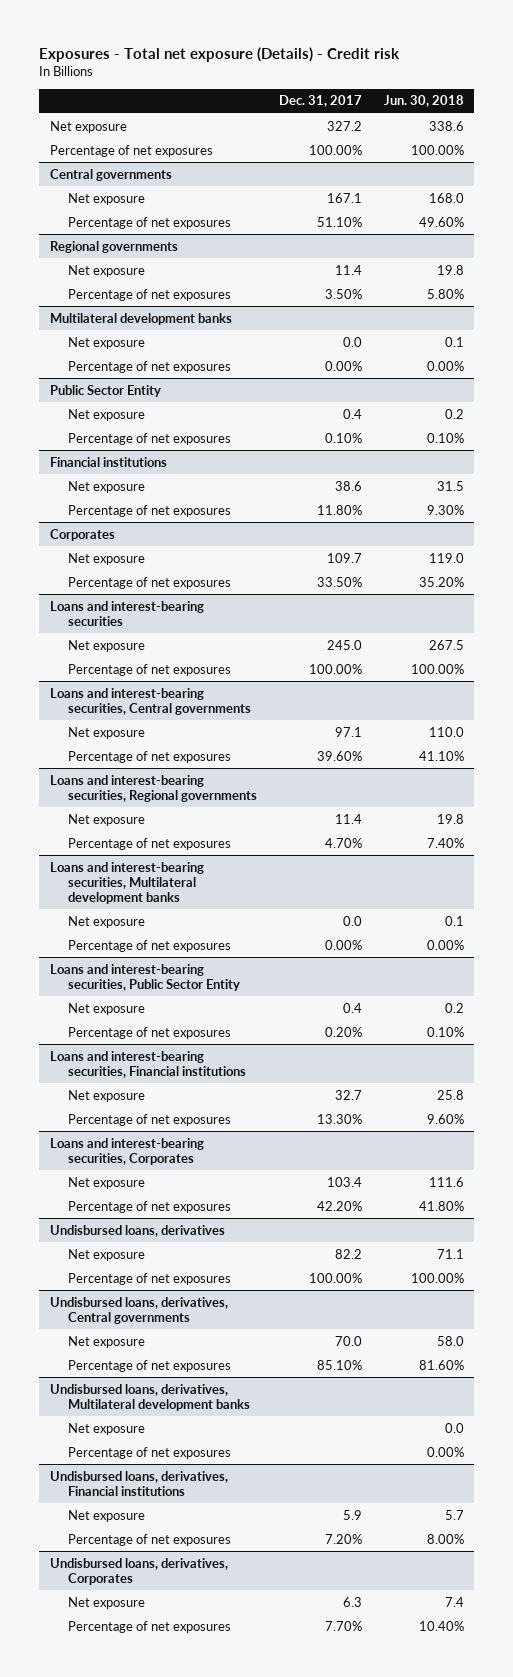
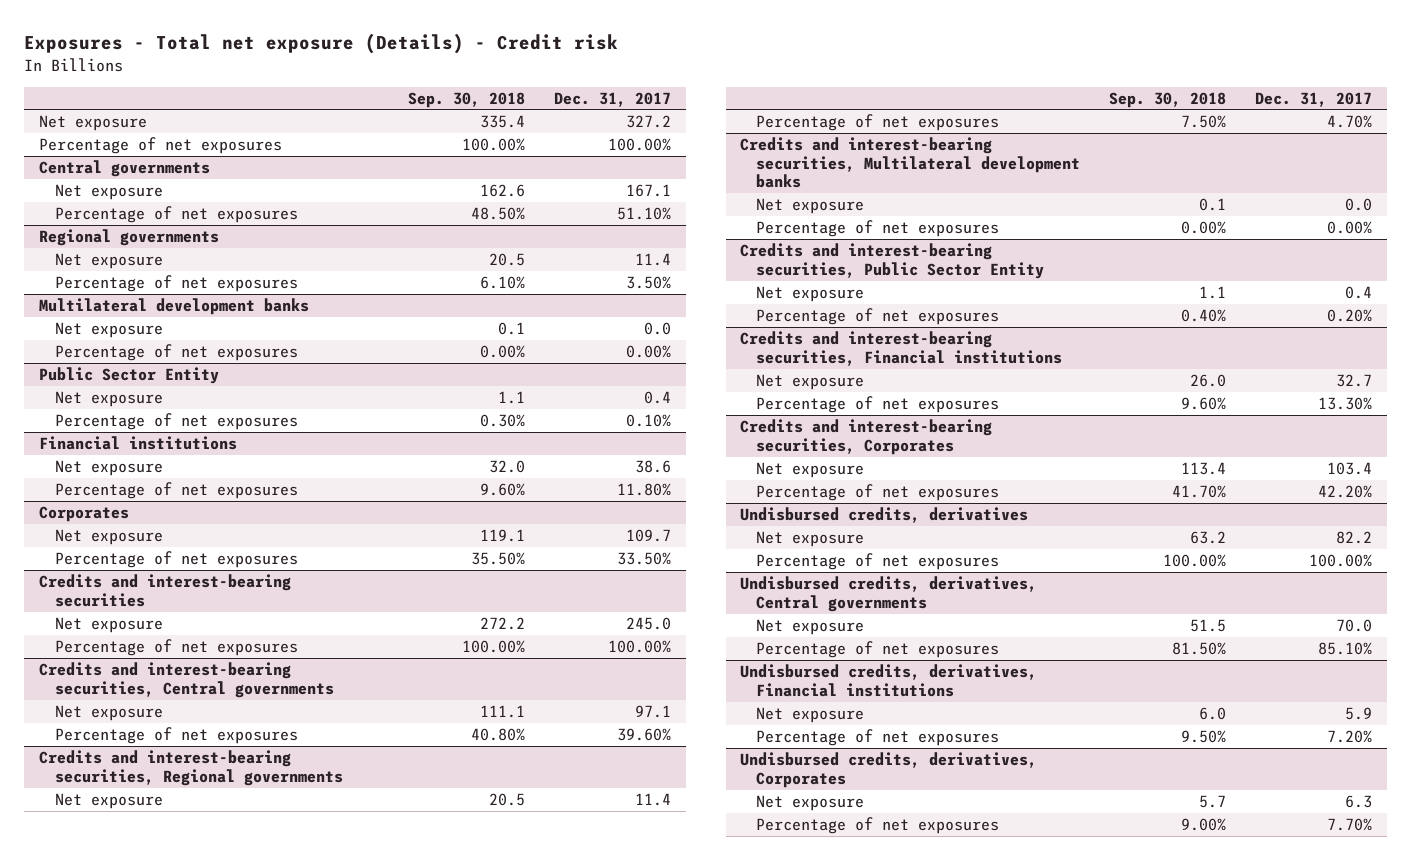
- | Dec. 31, 2017 | Jun. 30, 2018
+ | Sep. 30, 2018 | Dec. 31, 2017
- Loans and interest-bearing securities
+ Credits and interest-bearing securities
- Loans and interest-bearing securities, Central governments
+ Credits and interest-bearing securities, Central governments
- Loans and interest-bearing securities, Regional governments
+ Credits and interest-bearing securities, Regional governments
- Loans and interest-bearing securities, Multilateral development banks
+ Credits and interest-bearing securities, Multilateral development banks
- Loans and interest-bearing securities, Public Sector Entity
+ Credits and interest-bearing securities, Public Sector Entity
- Loans and interest-bearing securities, Financial institutions
+ Credits and interest-bearing securities, Financial institutions
- Loans and interest-bearing securities, Corporates
+ Credits and interest-bearing securities, Corporates
- Undisbursed loans, derivatives
+ Undisbursed credits, derivatives
- Undisbursed loans, derivatives, Central governments
+ Undisbursed credits, derivatives, Central governments
- Undisbursed loans, derivatives, Multilateral development banks
- Net exposure | | 0.0
- Percentage of net exposures | | 0.00%
- Undisbursed loans, derivatives, Financial institutions
+ Undisbursed credits, derivatives, Financial institutions
- Undisbursed loans, derivatives, Corporates
+ Undisbursed credits, derivatives, Corporates

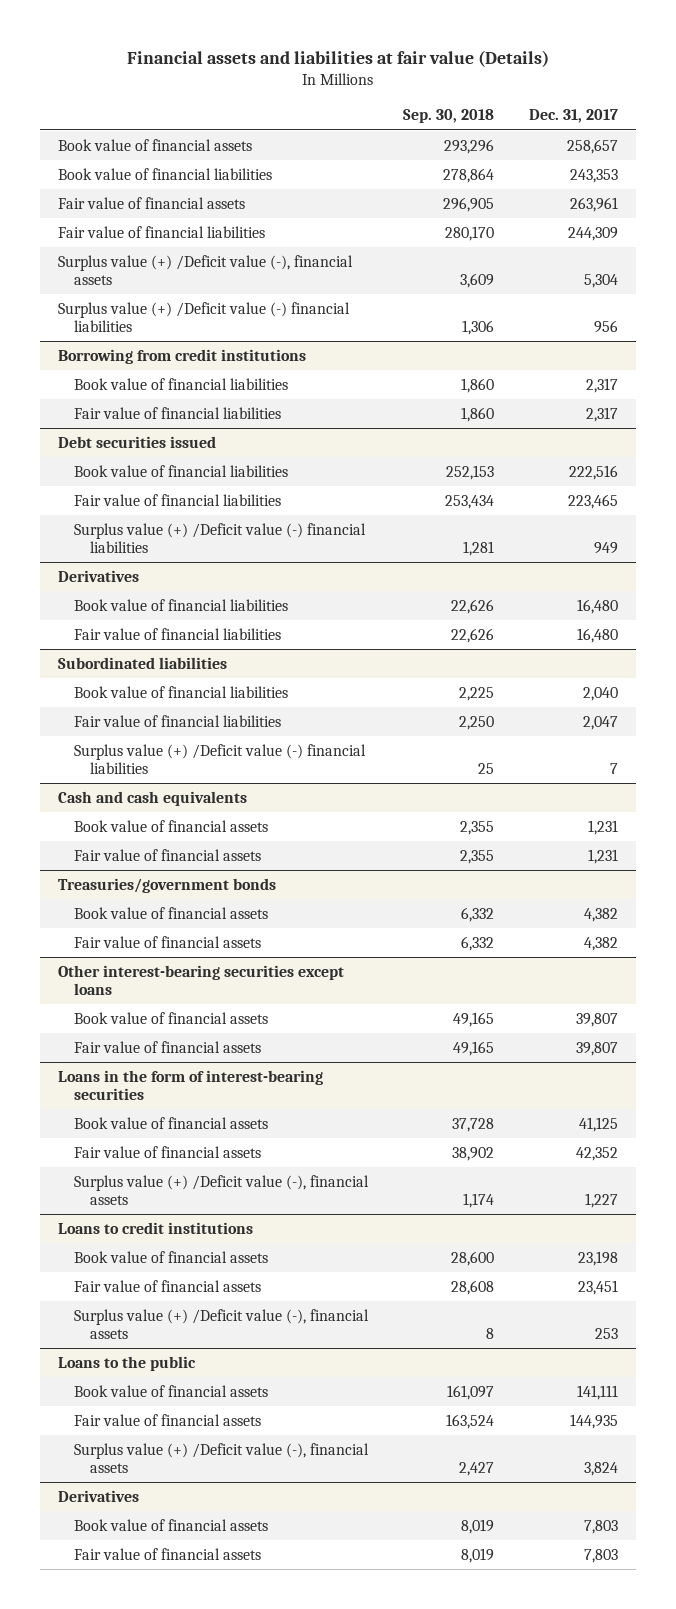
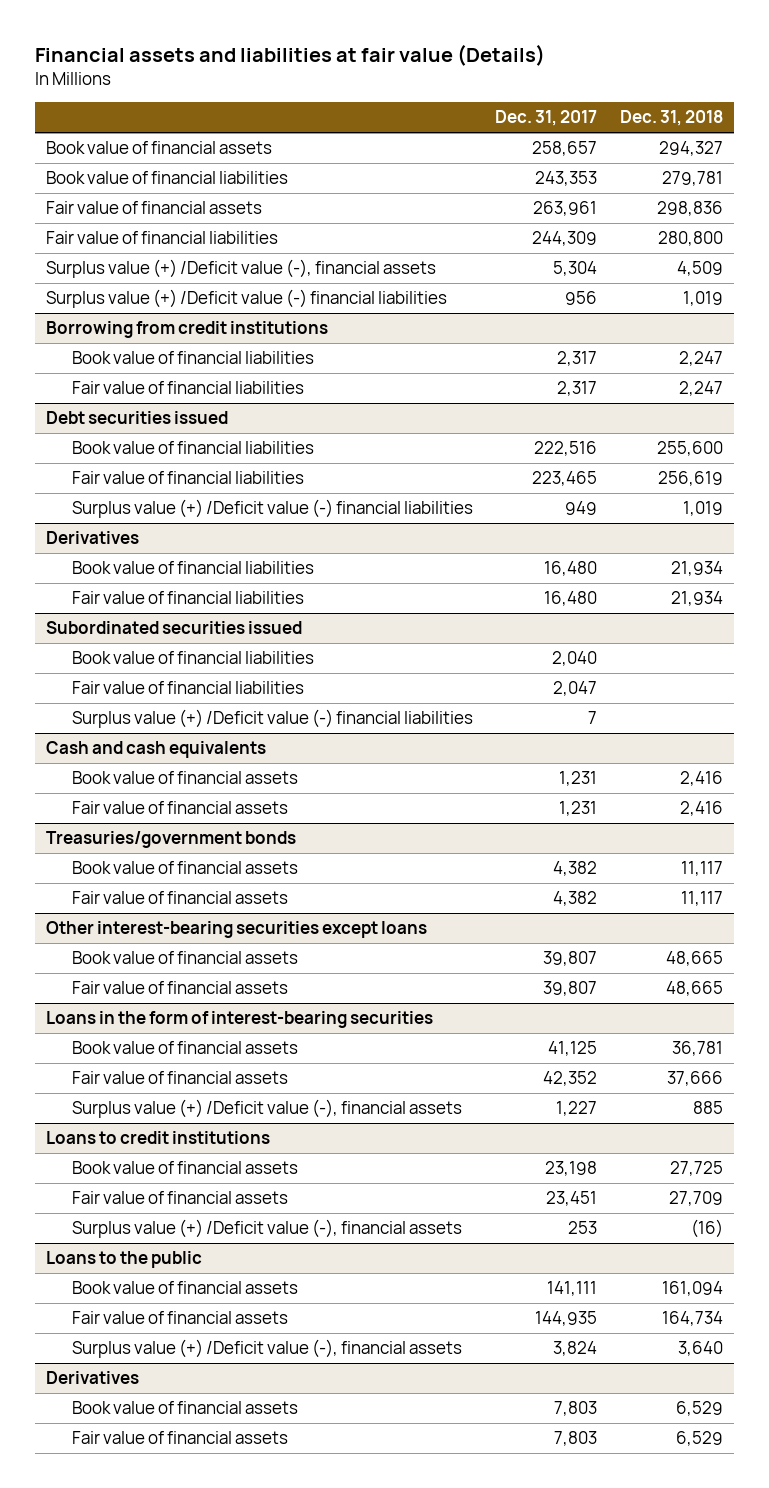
- | Sep. 30, 2018 | Dec. 31, 2017
+ | Dec. 31, 2017 | Dec. 31, 2018
- Subordinated liabilities
+ Subordinated securities issued

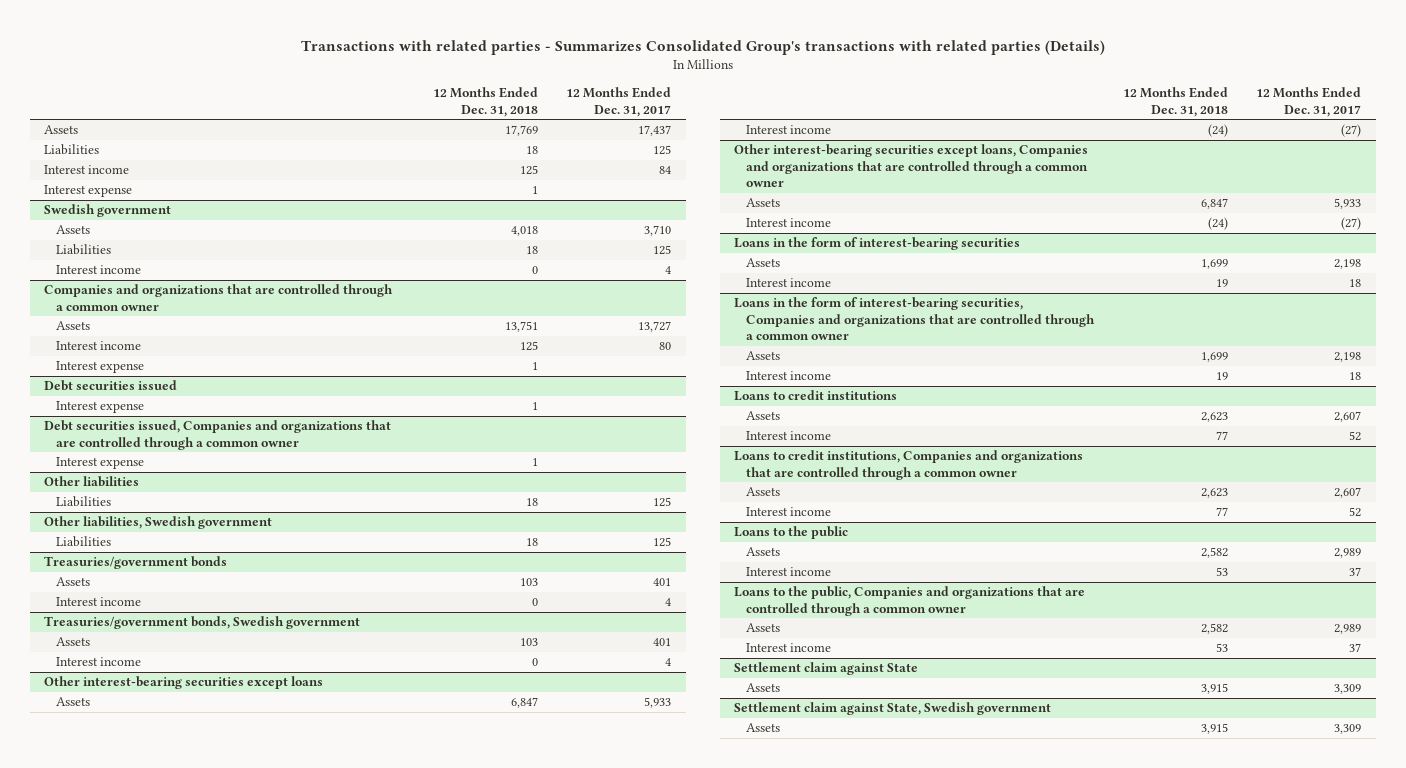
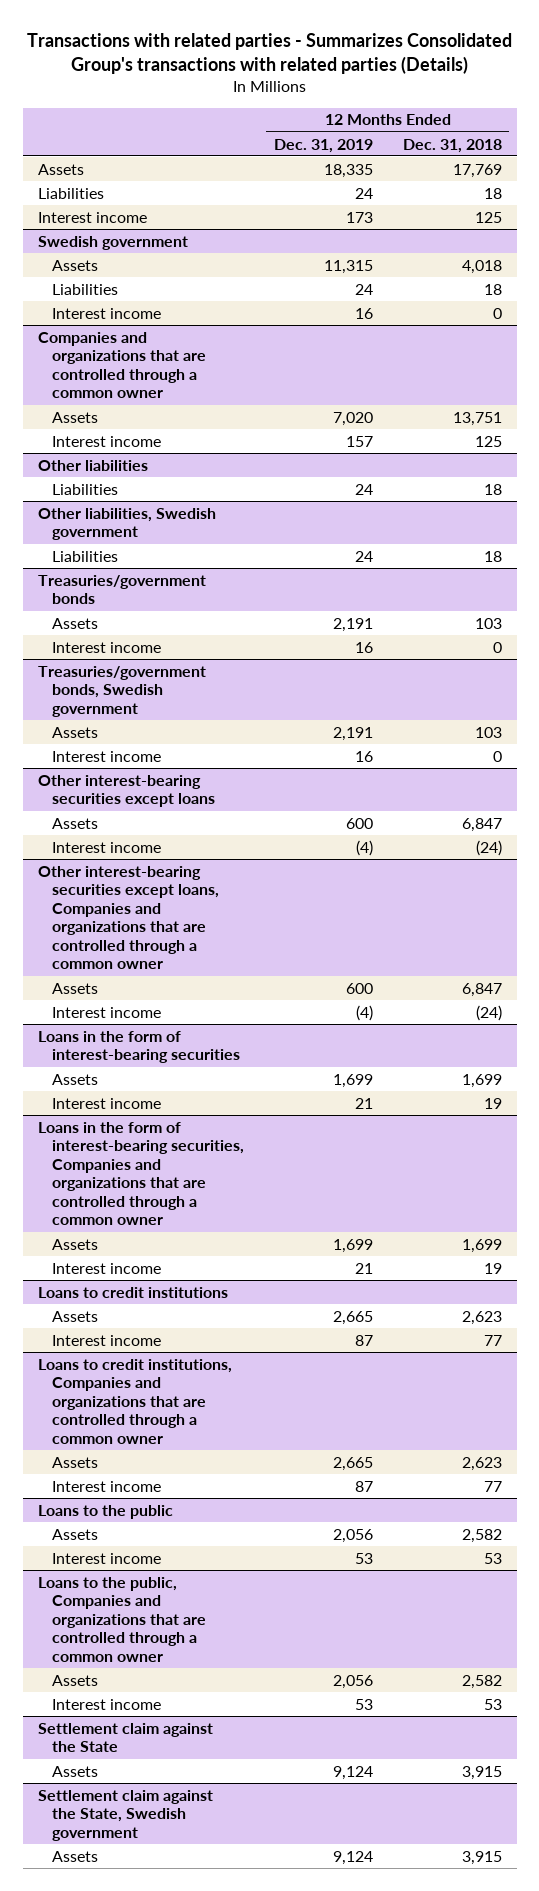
- | 12 Months Ended Dec. 31, 2018 | 12 Months Ended Dec. 31, 2017
+ | 12 Months Ended Dec. 31, 2019 | 12 Months Ended Dec. 31, 2018
- Interest expense | 1 |
@ Companies and organizations that are controlled through a common owner
- Interest expense | 1 |
- Debt securities issued
- Interest expense | 1 |
- Debt securities issued, Companies and organizations that are controlled through a common owner
- Interest expense | 1 |
- Settlement claim against State
+ Settlement claim against the State
- Settlement claim against State, Swedish government
+ Settlement claim against the State, Swedish government

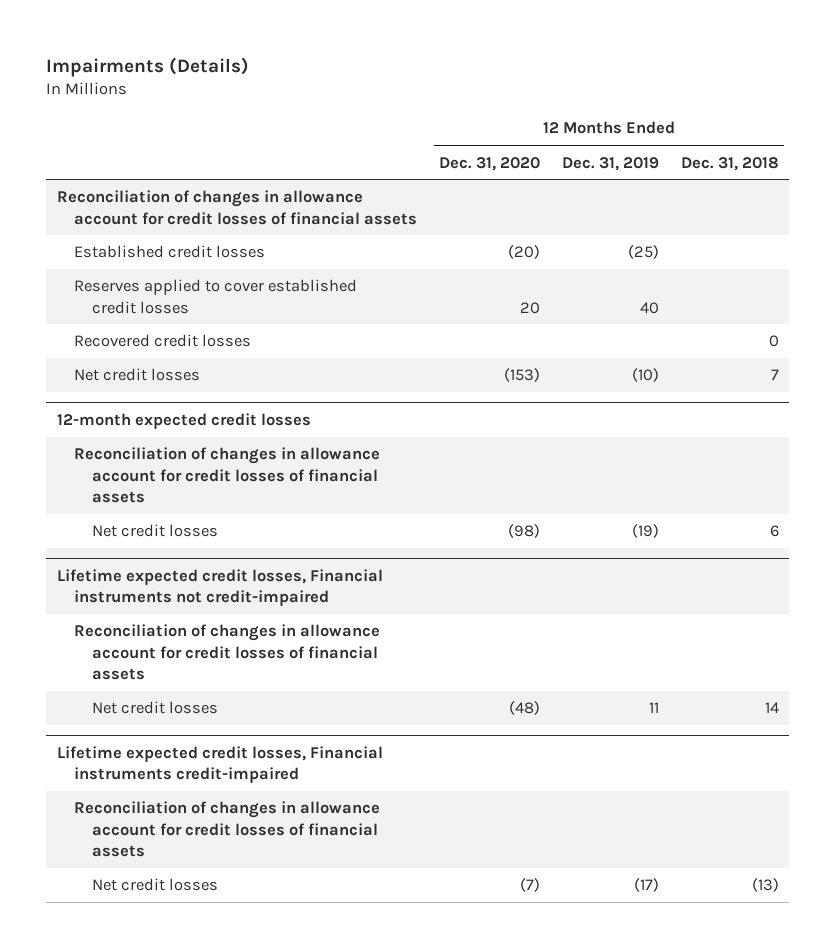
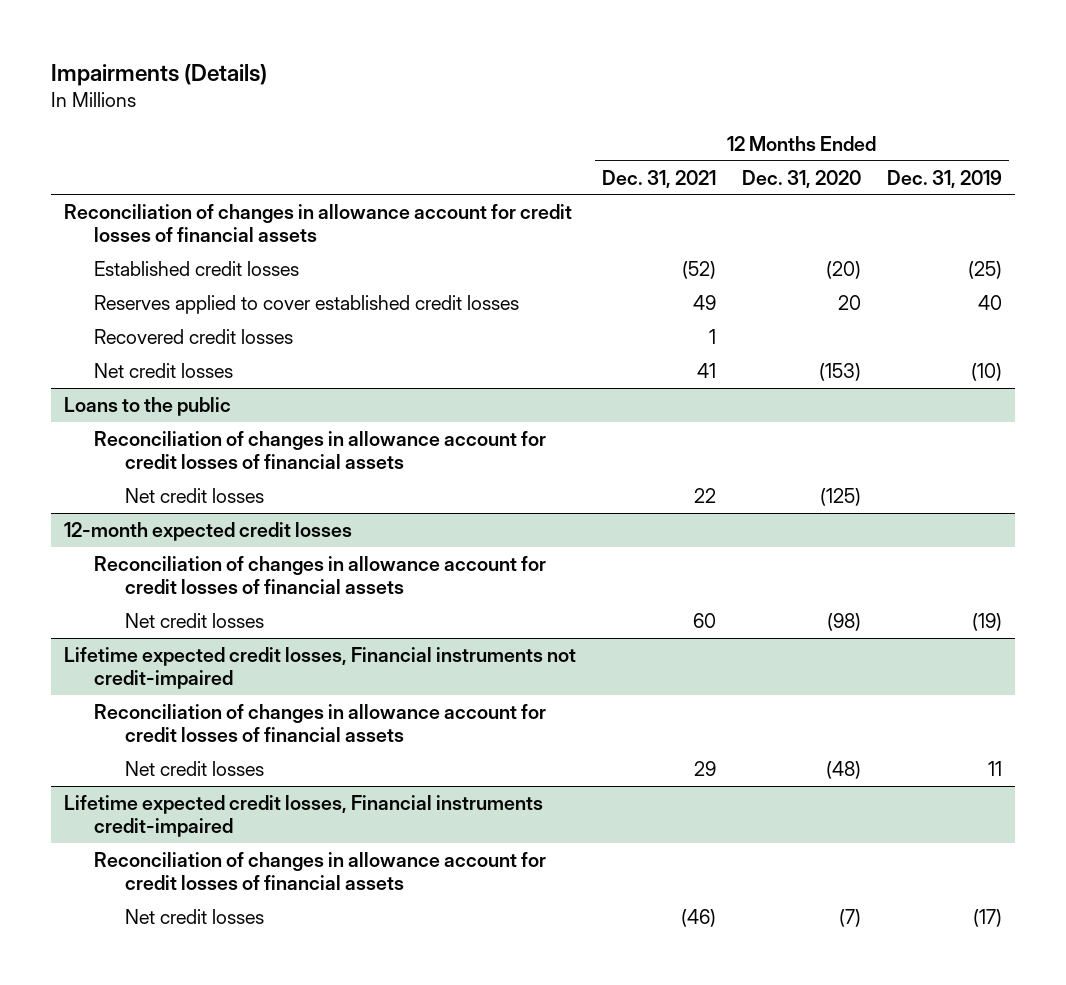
- | 12 Months Ended Dec. 31, 2020 | 12 Months Ended Dec. 31, 2019 | 12 Months Ended Dec. 31, 2018
+ | 12 Months Ended Dec. 31, 2021 | 12 Months Ended Dec. 31, 2020 | 12 Months Ended Dec. 31, 2019
+ Loans to the public
+ Reconciliation of changes in allowance account for credit losses of financial assets
+ Net credit losses | 22 | (125) |

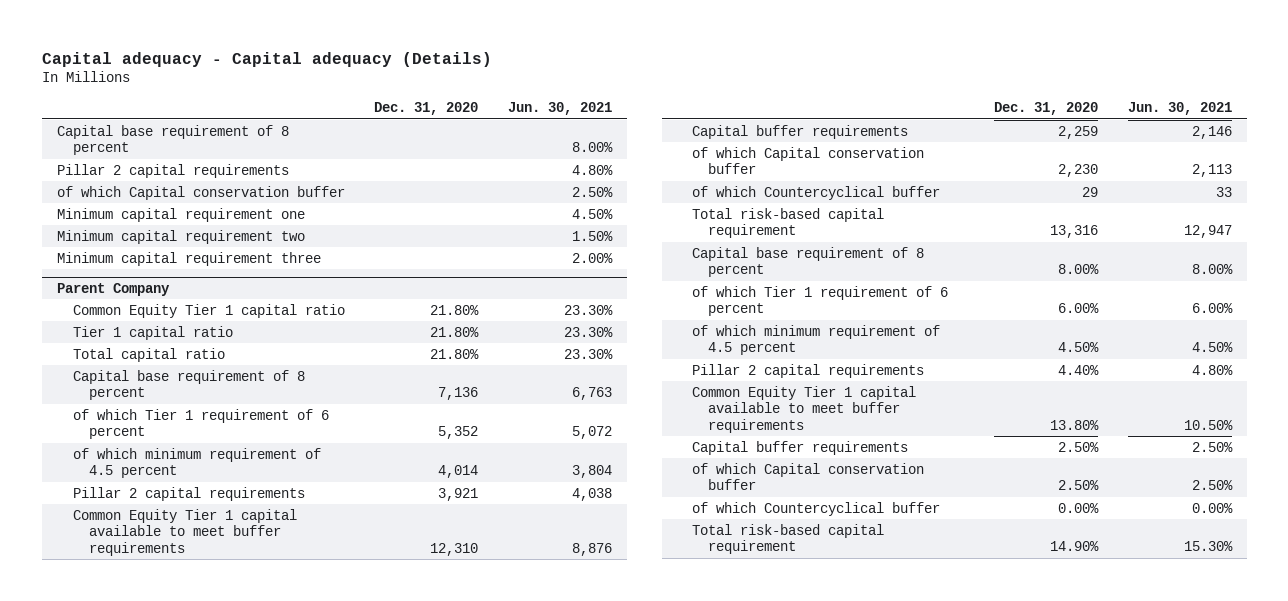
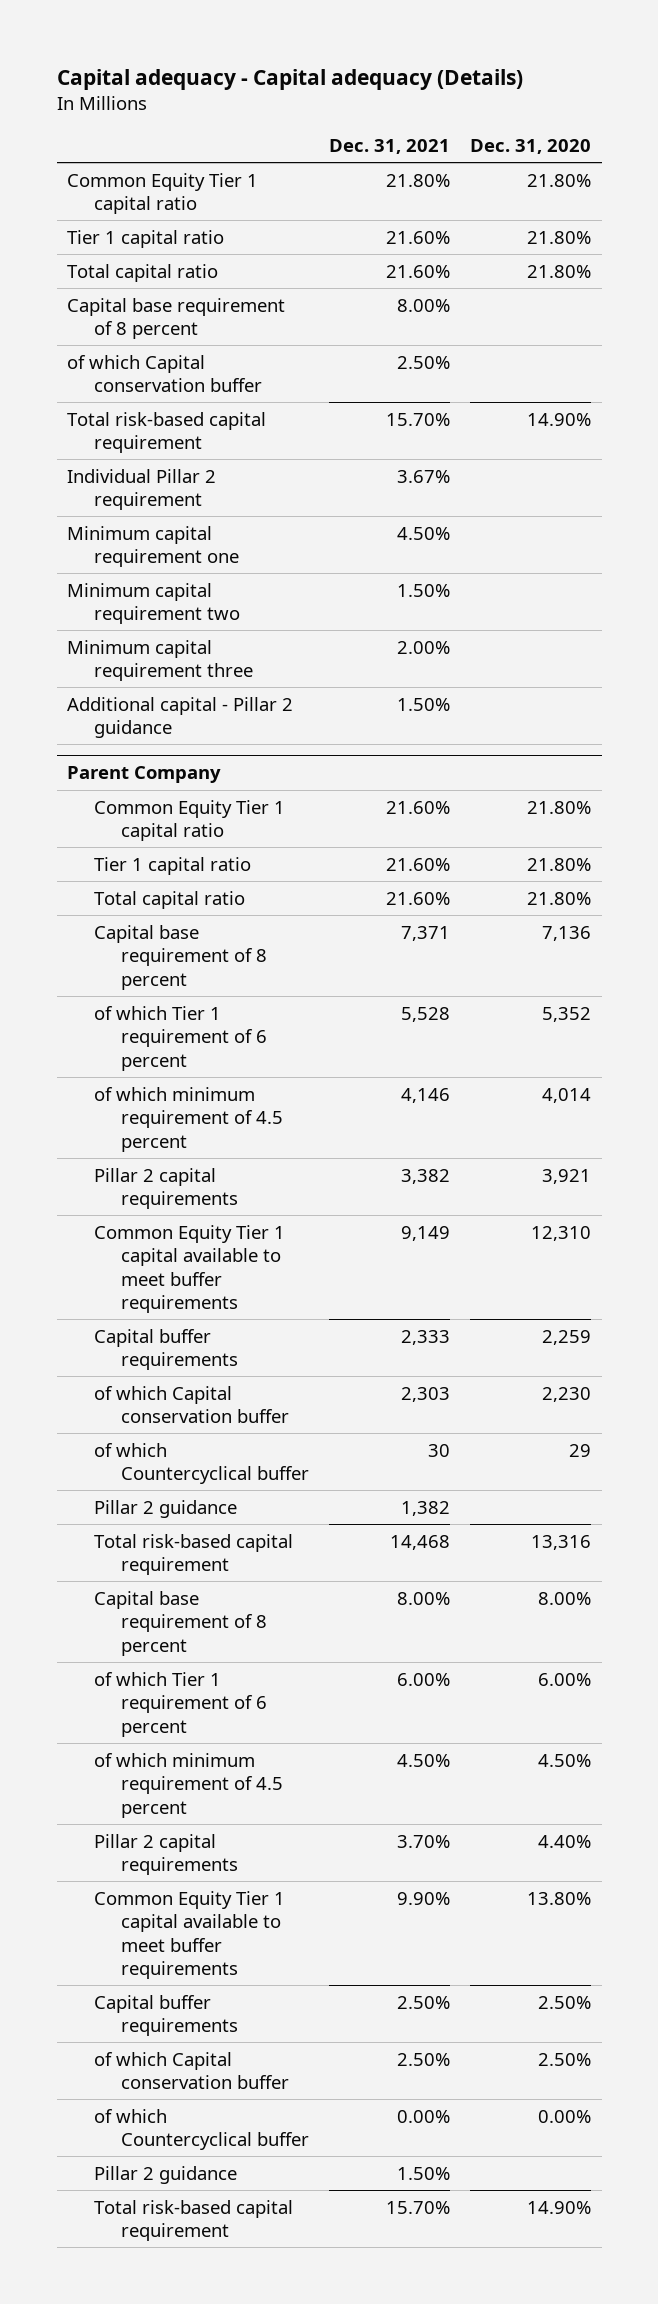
- | Dec. 31, 2020 | Jun. 30, 2021
+ | Dec. 31, 2021 | Dec. 31, 2020
+ Common Equity Tier 1 capital ratio | 21.80% | 21.80%
+ Tier 1 capital ratio | 21.60% | 21.80%
+ Total capital ratio | 21.60% | 21.80%
- Pillar 2 capital requirements | | 4.80%
+ Total risk-based capital requirement | 15.70% | 14.90%
+ Individual Pillar 2 requirement | 3.67% |
+ Additional capital - Pillar 2 guidance | 1.50% |
@ Parent Company
+ Pillar 2 guidance | 1,382 |
+ Pillar 2 guidance | 1.50% |

